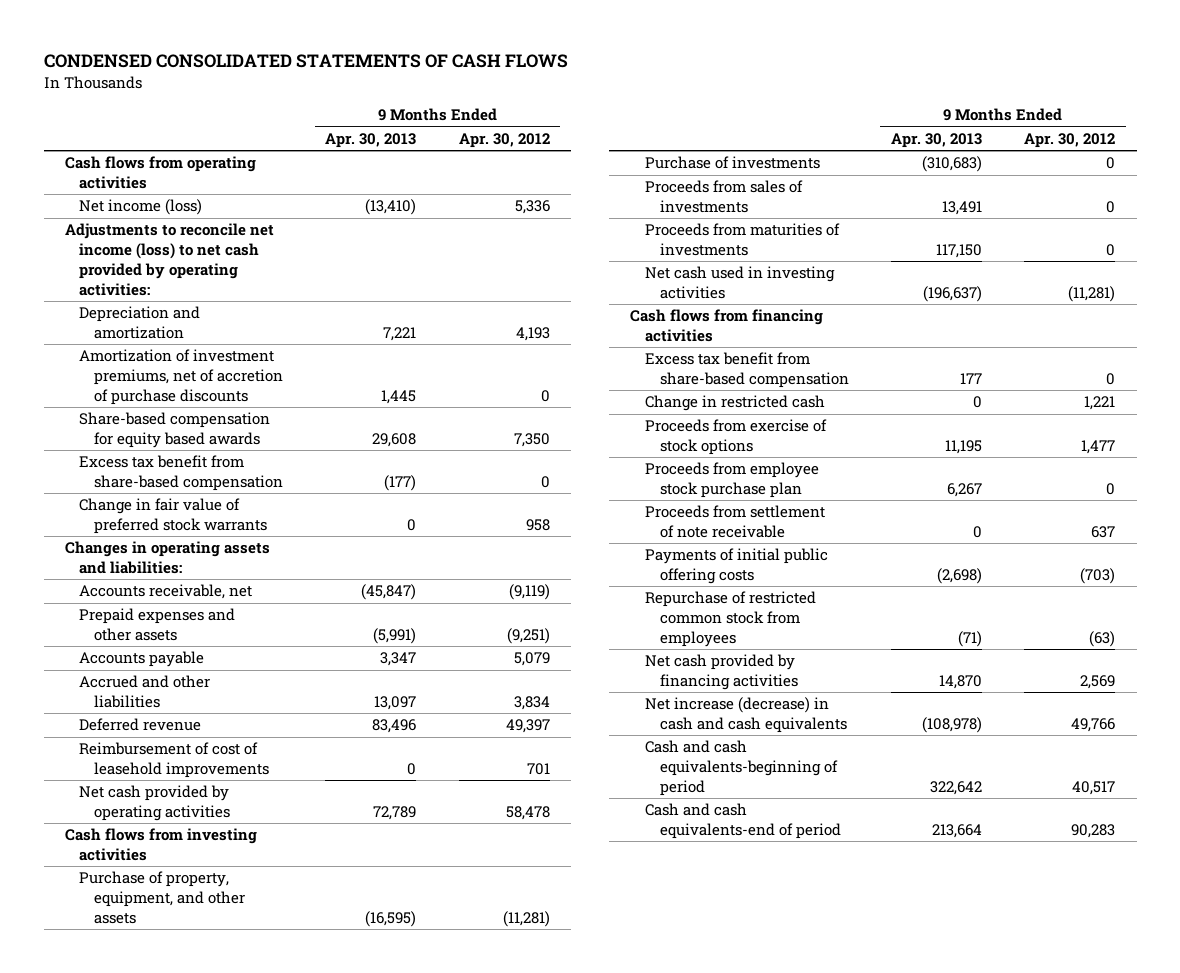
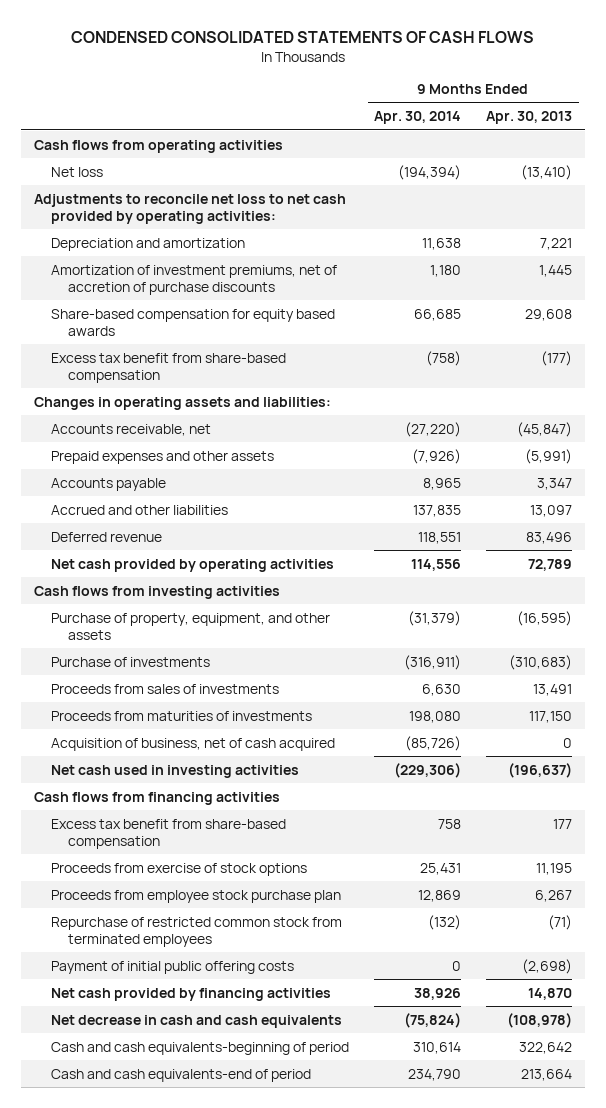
- | 9 Months Ended Apr. 30, 2013 | 9 Months Ended Apr. 30, 2012
+ | 9 Months Ended Apr. 30, 2014 | 9 Months Ended Apr. 30, 2013
- Net income (loss) | (13,410) | 5,336
- Adjustments to reconcile net income (loss) to net cash provided by operating activities:
+ Net loss | (194,394) | (13,410)
+ Adjustments to reconcile net loss to net cash provided by operating activities:
- Change in fair value of preferred stock warrants | 0 | 958
- Reimbursement of cost of leasehold improvements | 0 | 701
+ Acquisition of business, net of cash acquired | (85,726) | 0
- Change in restricted cash | 0 | 1,221
- Proceeds from settlement of note receivable | 0 | 637
- Payments of initial public offering costs | (2,698) | (703)
- Repurchase of restricted common stock from employees | (71) | (63)
+ Repurchase of restricted common stock from terminated employees | (132) | (71)
+ Payment of initial public offering costs | 0 | (2,698)
- Net increase (decrease) in cash and cash equivalents | (108,978) | 49,766
+ Net decrease in cash and cash equivalents | (75,824) | (108,978)

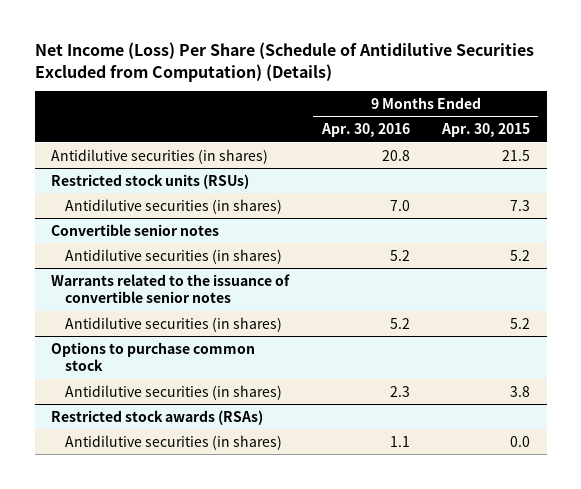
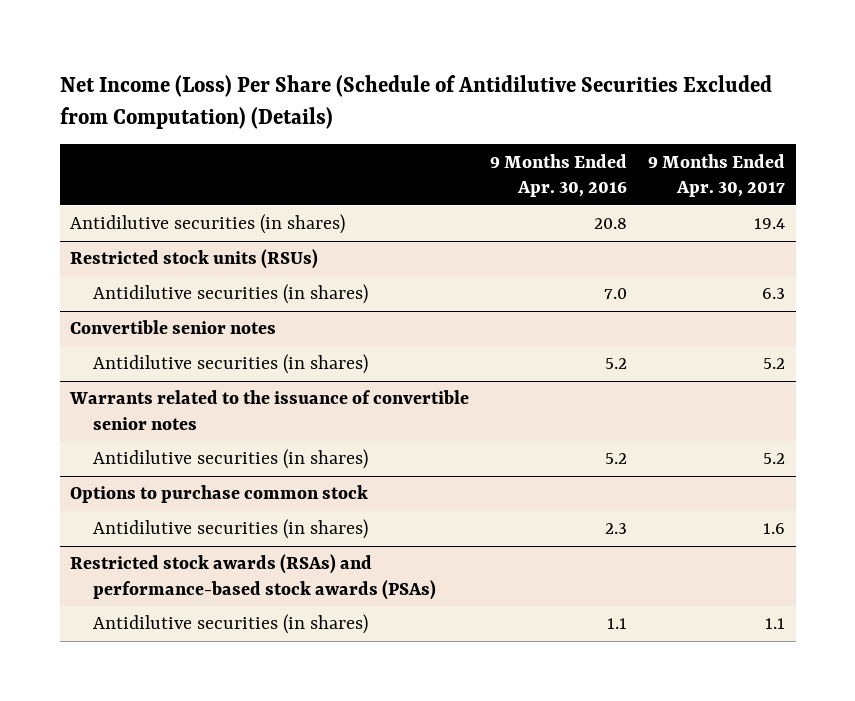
- | 9 Months Ended Apr. 30, 2016 | 9 Months Ended Apr. 30, 2015
+ | 9 Months Ended Apr. 30, 2016 | 9 Months Ended Apr. 30, 2017
- Restricted stock awards (RSAs)
+ Restricted stock awards (RSAs) and performance-based stock awards (PSAs)

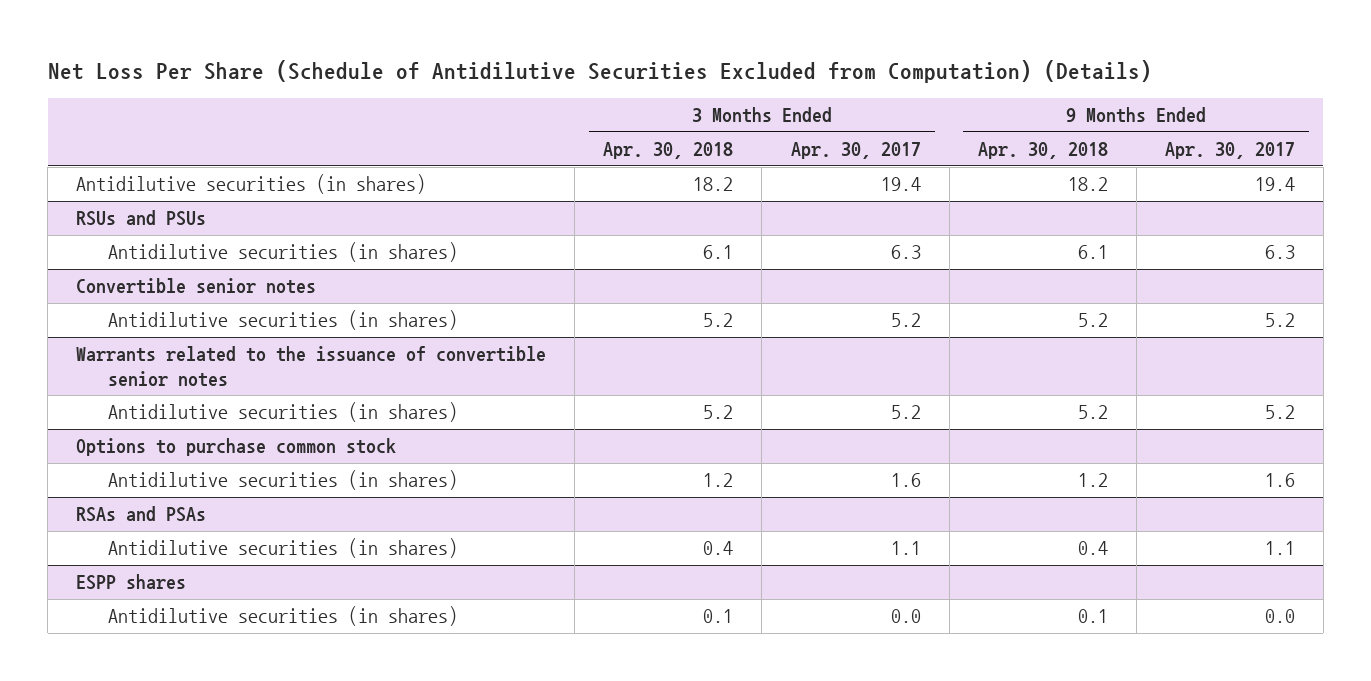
- Net Income (Loss) Per Share (Schedule of Antidilutive Securities Excluded from Computation) (Details)
+ Net Loss Per Share (Schedule of Antidilutive Securities Excluded from Computation) (Details)
- | 9 Months Ended Apr. 30, 2016 | 9 Months Ended Apr. 30, 2017
+ | 3 Months Ended Apr. 30, 2018 | 3 Months Ended Apr. 30, 2017 | 9 Months Ended Apr. 30, 2018 | 9 Months Ended Apr. 30, 2017
- Restricted stock units (RSUs)
+ RSUs and PSUs
- Restricted stock awards (RSAs) and performance-based stock awards (PSAs)
+ RSAs and PSAs
+ ESPP shares
+ Antidilutive securities (in shares) | 0.1 | 0.0 | 0.1 | 0.0

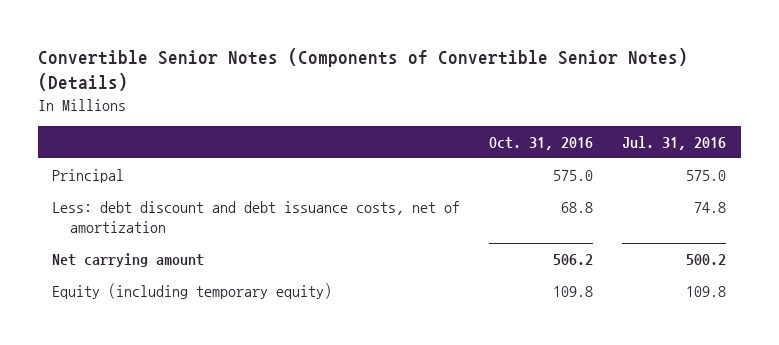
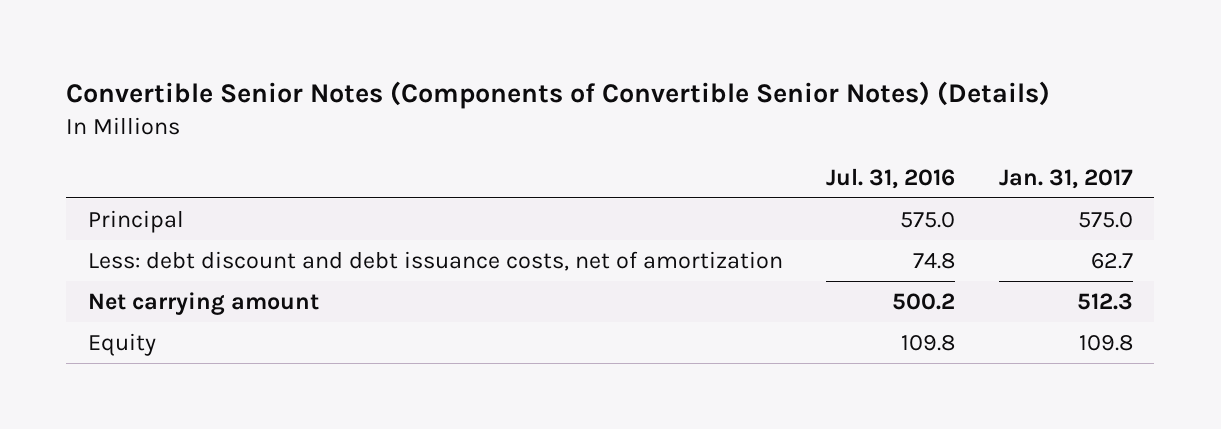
- | Oct. 31, 2016 | Jul. 31, 2016
+ | Jul. 31, 2016 | Jan. 31, 2017
- Equity (including temporary equity) | 109.8 | 109.8
+ Equity | 109.8 | 109.8

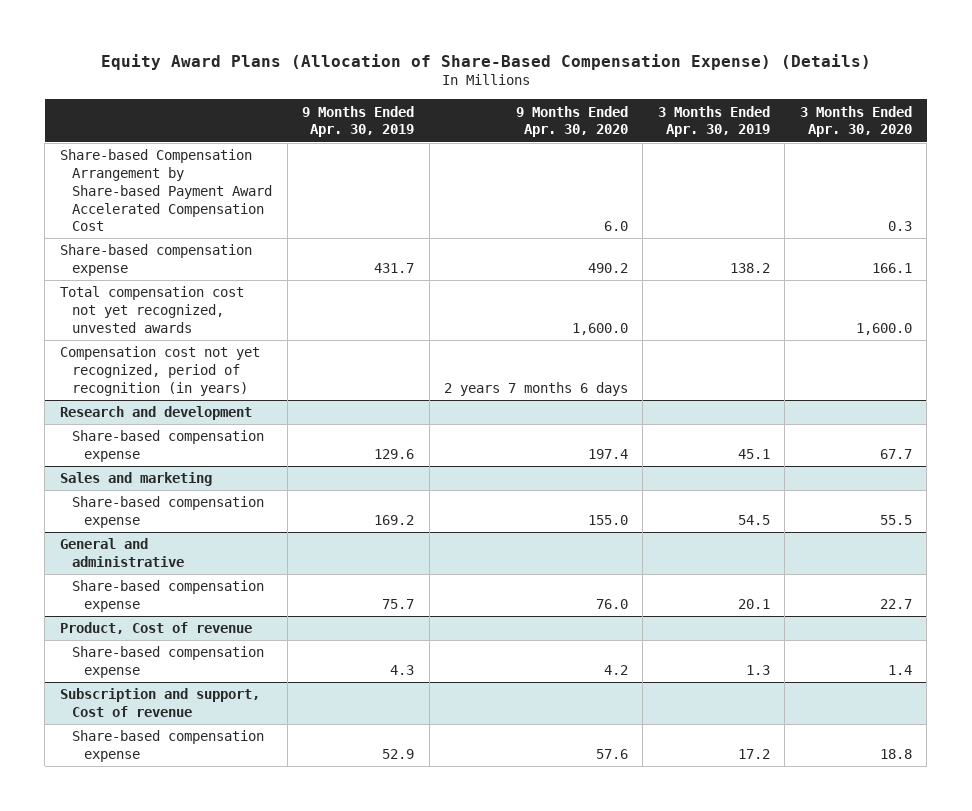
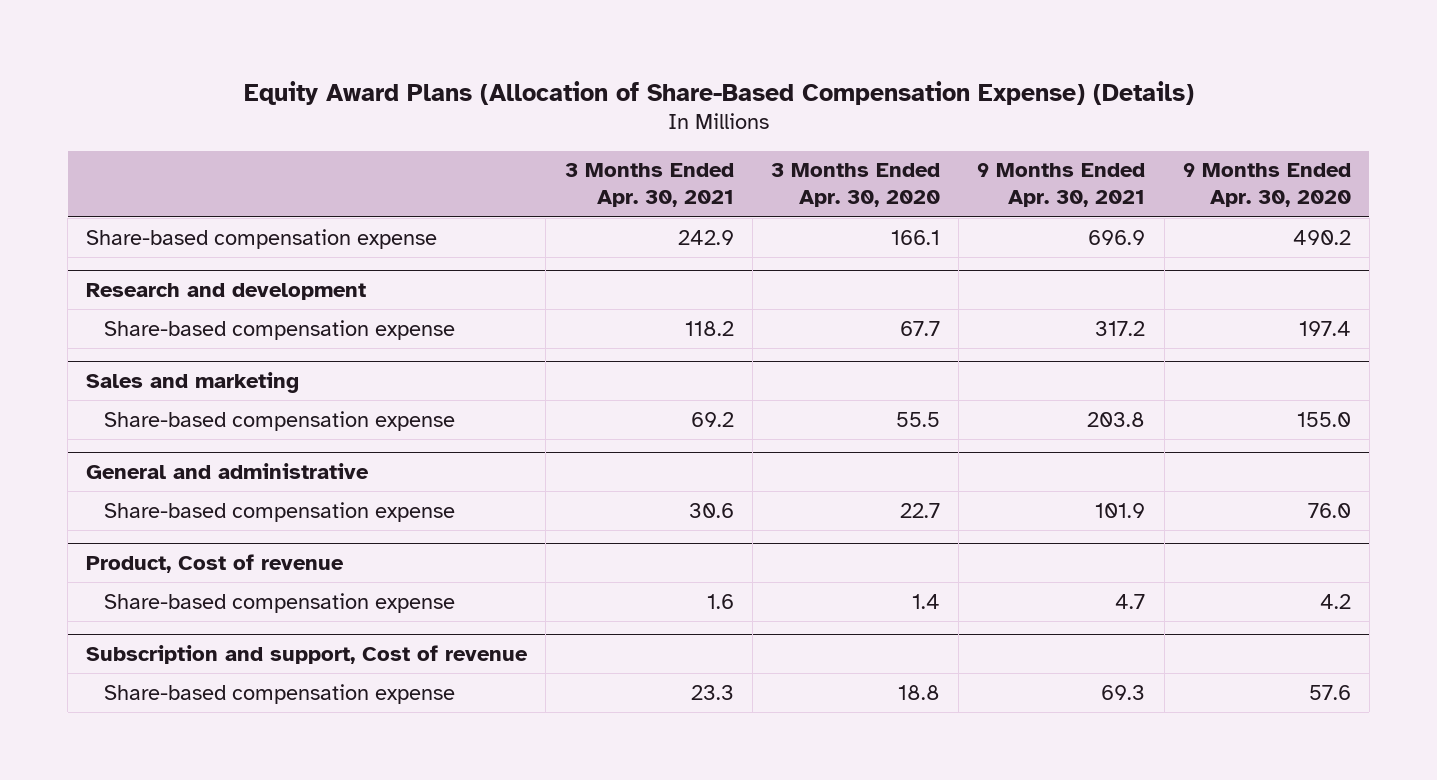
- | 9 Months Ended Apr. 30, 2019 | 9 Months Ended Apr. 30, 2020 | 3 Months Ended Apr. 30, 2019 | 3 Months Ended Apr. 30, 2020
+ | 3 Months Ended Apr. 30, 2021 | 3 Months Ended Apr. 30, 2020 | 9 Months Ended Apr. 30, 2021 | 9 Months Ended Apr. 30, 2020
- Share-based Compensation Arrangement by Share-based Payment Award Accelerated Compensation Cost | | 6.0 | | 0.3
- Total compensation cost not yet recognized, unvested awards | | 1,600.0 | | 1,600.0
- Compensation cost not yet recognized, period of recognition (in years) | | 2 years 7 months 6 days | |

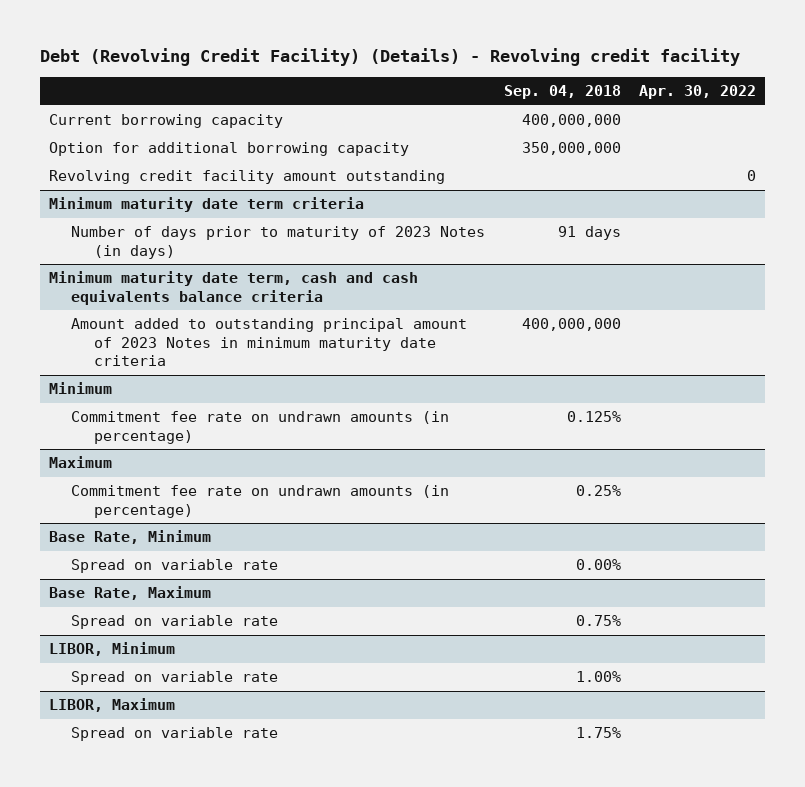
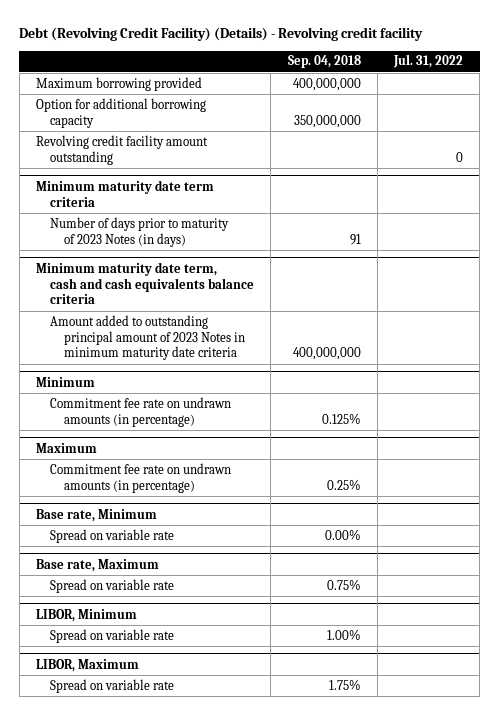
- | Sep. 04, 2018 | Apr. 30, 2022
+ | Sep. 04, 2018 | Jul. 31, 2022
- Current borrowing capacity | 400,000,000 |
+ Maximum borrowing provided | 400,000,000 |
@ Minimum maturity date term criteria
- Number of days prior to maturity of 2023 Notes (in days) | 91 days |
+ Number of days prior to maturity of 2023 Notes (in days) | 91 |
- Base Rate, Minimum
+ Base rate, Minimum
- Base Rate, Maximum
+ Base rate, Maximum

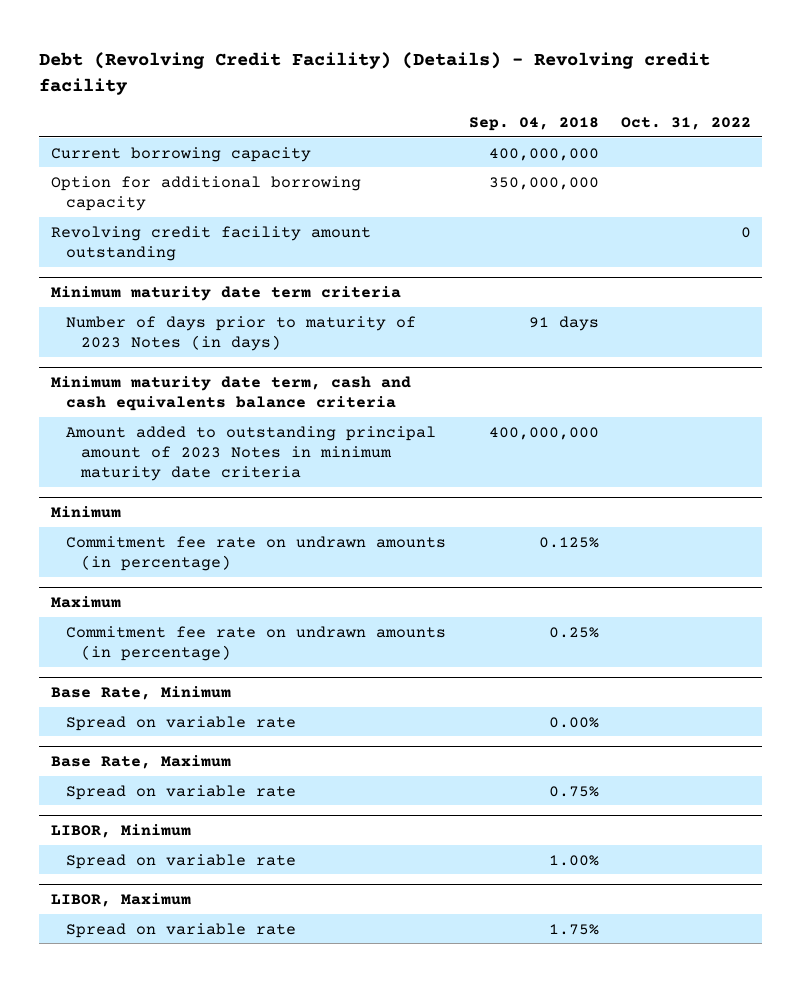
- | Sep. 04, 2018 | Jul. 31, 2022
+ | Sep. 04, 2018 | Oct. 31, 2022
- Maximum borrowing provided | 400,000,000 |
+ Current borrowing capacity | 400,000,000 |
@ Minimum maturity date term criteria
- Number of days prior to maturity of 2023 Notes (in days) | 91 |
+ Number of days prior to maturity of 2023 Notes (in days) | 91 days |
- Base rate, Minimum
+ Base Rate, Minimum
- Base rate, Maximum
+ Base Rate, Maximum

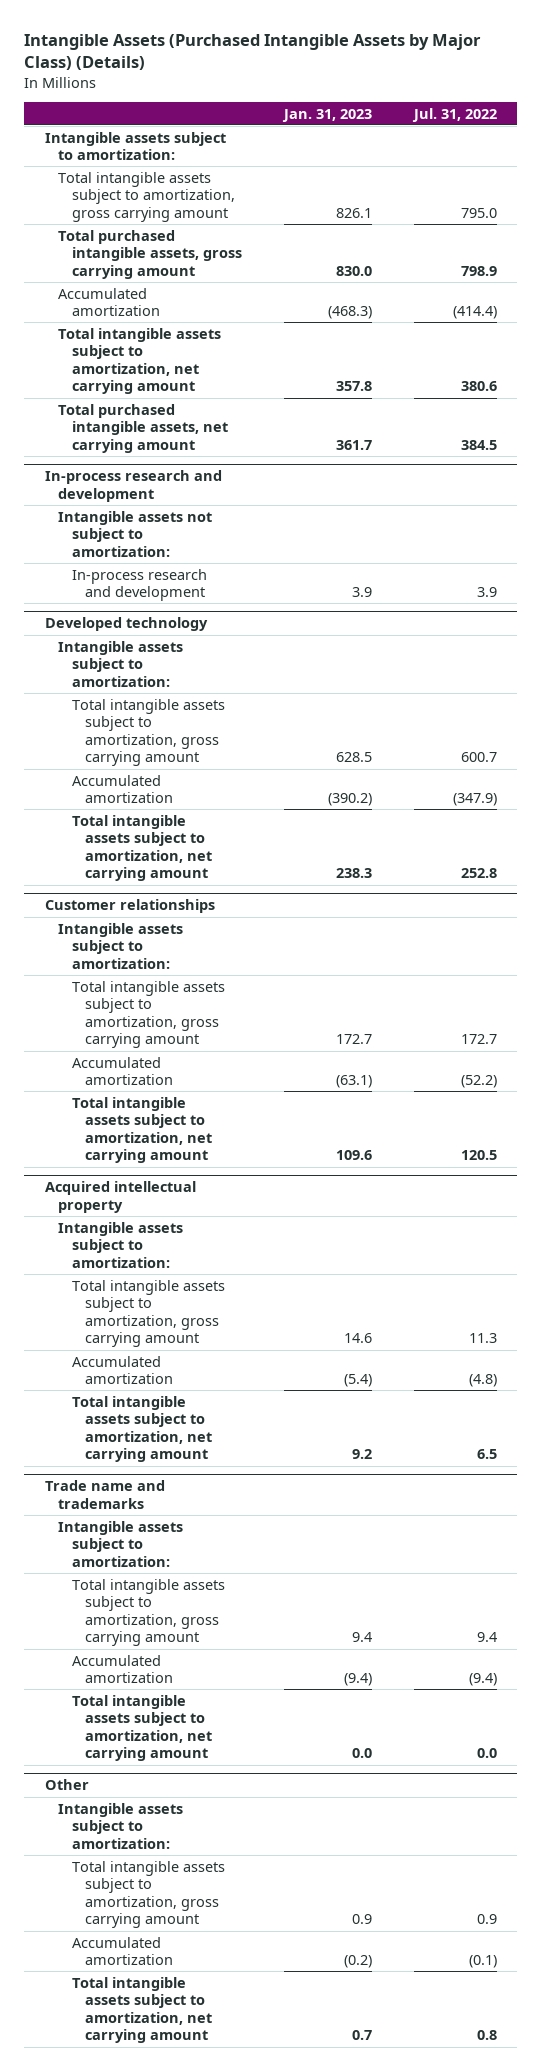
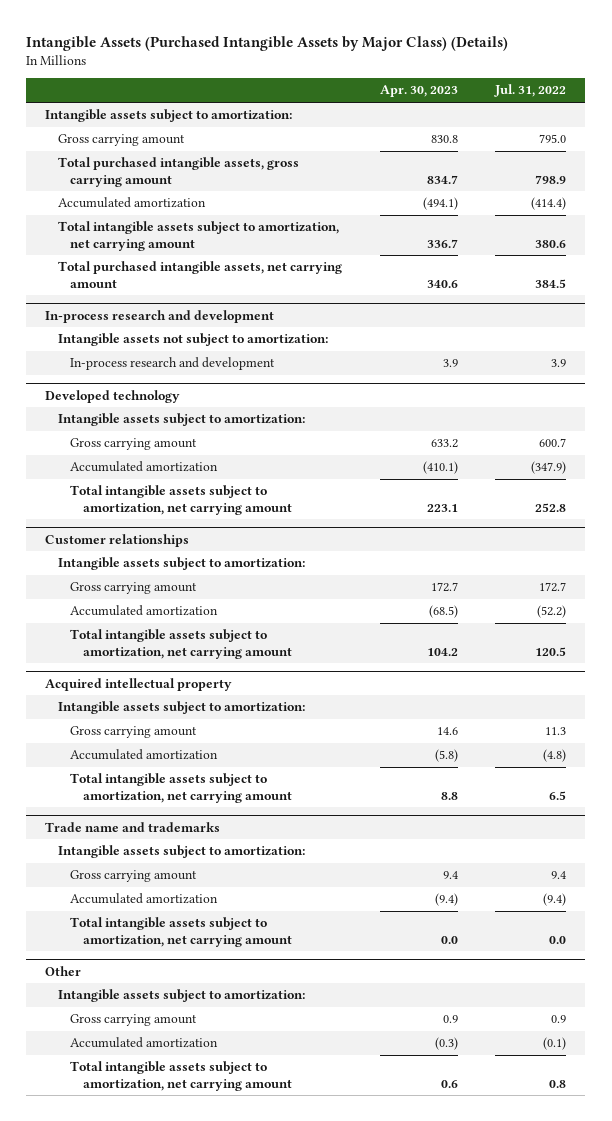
- | Jan. 31, 2023 | Jul. 31, 2022
+ | Apr. 30, 2023 | Jul. 31, 2022
- Total intangible assets subject to amortization, gross carrying amount | 826.1 | 795.0
+ Gross carrying amount | 830.8 | 795.0
@ Developed technology
- Total intangible assets subject to amortization, gross carrying amount | 628.5 | 600.7
+ Gross carrying amount | 633.2 | 600.7
@ Customer relationships
- Total intangible assets subject to amortization, gross carrying amount | 172.7 | 172.7
+ Gross carrying amount | 172.7 | 172.7
@ Acquired intellectual property
- Total intangible assets subject to amortization, gross carrying amount | 14.6 | 11.3
+ Gross carrying amount | 14.6 | 11.3
@ Trade name and trademarks
- Total intangible assets subject to amortization, gross carrying amount | 9.4 | 9.4
+ Gross carrying amount | 9.4 | 9.4
@ Other
- Total intangible assets subject to amortization, gross carrying amount | 0.9 | 0.9
+ Gross carrying amount | 0.9 | 0.9

